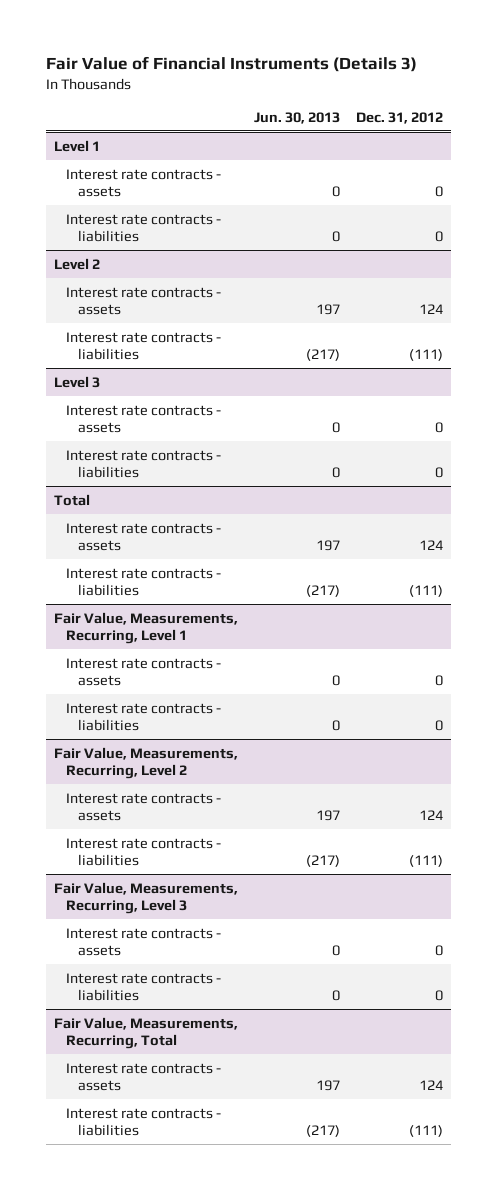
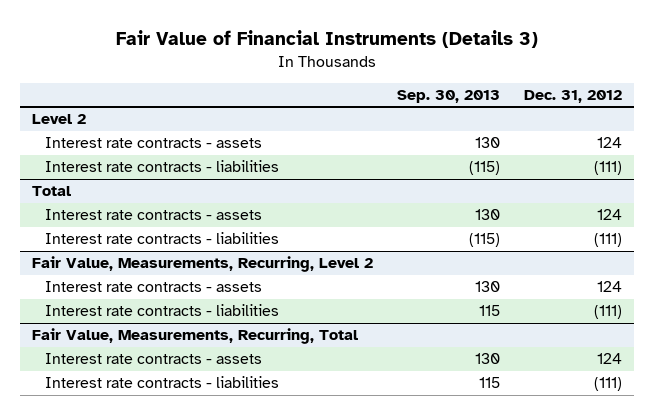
- | Jun. 30, 2013 | Dec. 31, 2012
+ | Sep. 30, 2013 | Dec. 31, 2012
- Level 1
- Interest rate contracts - assets | 0 | 0
- Interest rate contracts - liabilities | 0 | 0
- Level 3
- Interest rate contracts - assets | 0 | 0
- Interest rate contracts - liabilities | 0 | 0
- Fair Value, Measurements, Recurring, Level 1
- Interest rate contracts - assets | 0 | 0
- Interest rate contracts - liabilities | 0 | 0
- Fair Value, Measurements, Recurring, Level 3
- Interest rate contracts - assets | 0 | 0
- Interest rate contracts - liabilities | 0 | 0

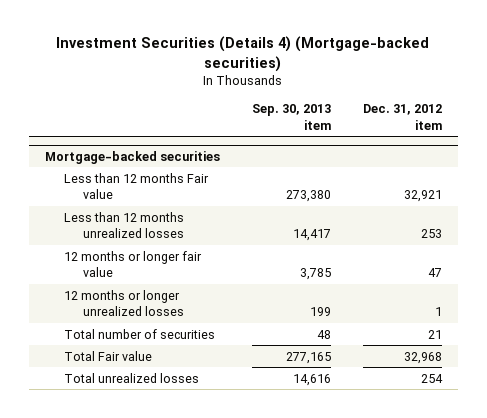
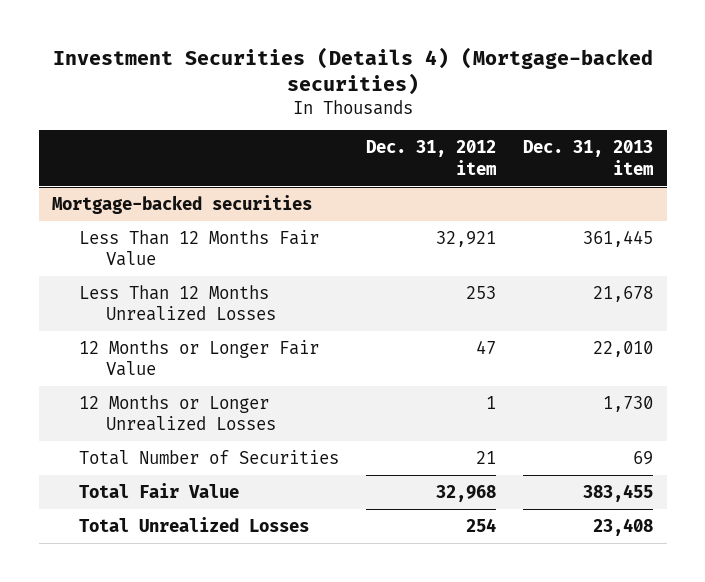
- | Sep. 30, 2013 item | Dec. 31, 2012 item
+ | Dec. 31, 2012 item | Dec. 31, 2013 item
@ Mortgage-backed securities
- Less than 12 months Fair value | 273,380 | 32,921
- Less than 12 months unrealized losses | 14,417 | 253
- 12 months or longer fair value | 3,785 | 47
- 12 months or longer unrealized losses | 199 | 1
- Total number of securities | 48 | 21
- Total Fair value | 277,165 | 32,968
- Total unrealized losses | 14,616 | 254
+ Less Than 12 Months Fair Value | 32,921 | 361,445
+ Less Than 12 Months Unrealized Losses | 253 | 21,678
+ 12 Months or Longer Fair Value | 47 | 22,010
+ 12 Months or Longer Unrealized Losses | 1 | 1,730
+ Total Number of Securities | 21 | 69
+ Total Fair Value | 32,968 | 383,455
+ Total Unrealized Losses | 254 | 23,408

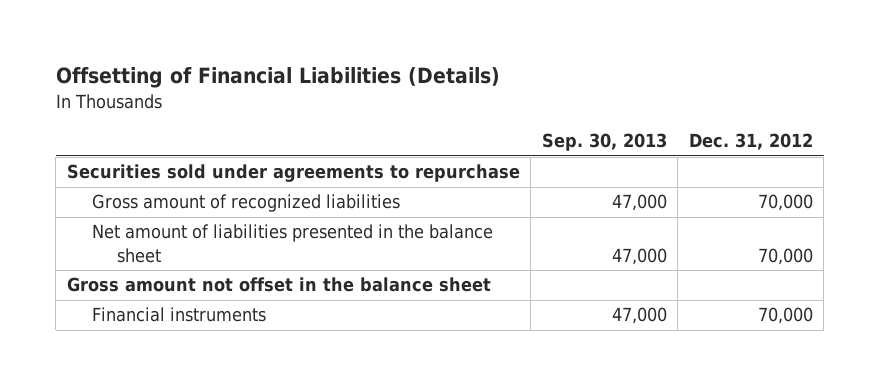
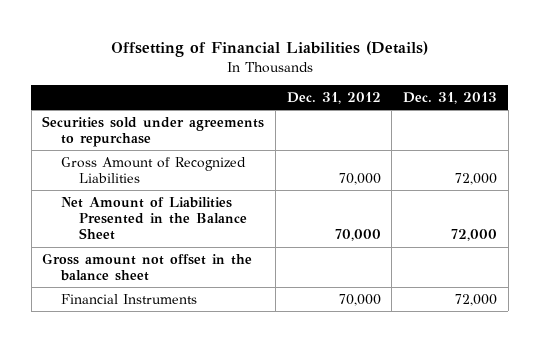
- | Sep. 30, 2013 | Dec. 31, 2012
+ | Dec. 31, 2012 | Dec. 31, 2013
- Gross amount of recognized liabilities | 47,000 | 70,000
- Net amount of liabilities presented in the balance sheet | 47,000 | 70,000
+ Gross Amount of Recognized Liabilities | 70,000 | 72,000
+ Net Amount of Liabilities Presented in the Balance Sheet | 70,000 | 72,000
- Financial instruments | 47,000 | 70,000
+ Financial Instruments | 70,000 | 72,000

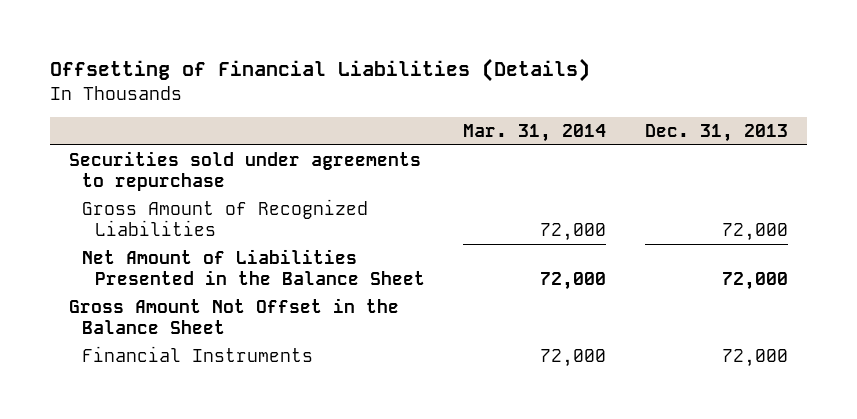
- | Dec. 31, 2012 | Dec. 31, 2013
+ | Mar. 31, 2014 | Dec. 31, 2013
- Gross amount not offset in the balance sheet
+ Gross Amount Not Offset in the Balance Sheet

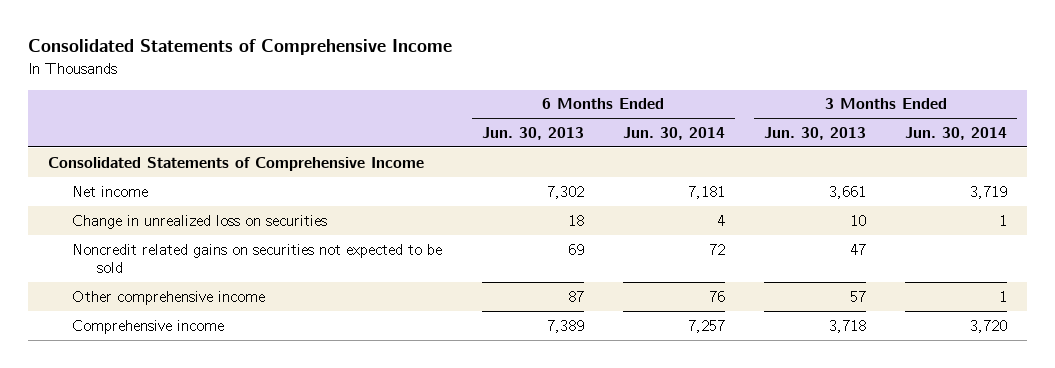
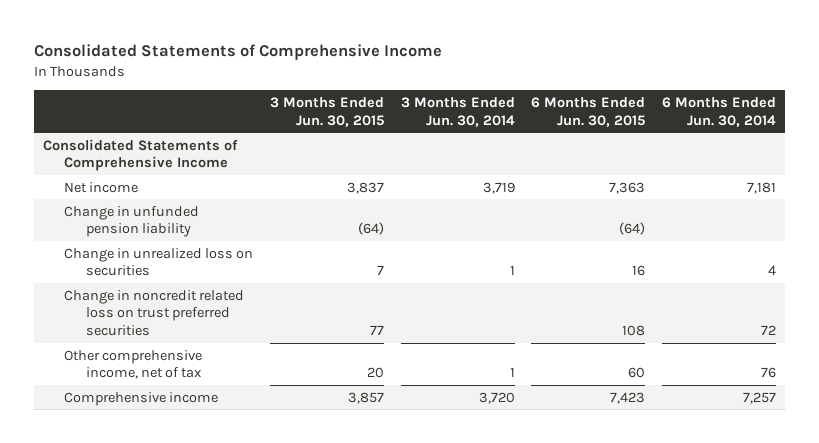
- | 6 Months Ended Jun. 30, 2013 | 6 Months Ended Jun. 30, 2014 | 3 Months Ended Jun. 30, 2013 | 3 Months Ended Jun. 30, 2014
+ | 3 Months Ended Jun. 30, 2015 | 3 Months Ended Jun. 30, 2014 | 6 Months Ended Jun. 30, 2015 | 6 Months Ended Jun. 30, 2014
+ Change in unfunded pension liability | (64) | | (64) |
- Noncredit related gains on securities not expected to be sold | 69 | 72 | 47 |
- Other comprehensive income | 87 | 76 | 57 | 1
+ Change in noncredit related loss on trust preferred securities | 77 | | 108 | 72
+ Other comprehensive income, net of tax | 20 | 1 | 60 | 76

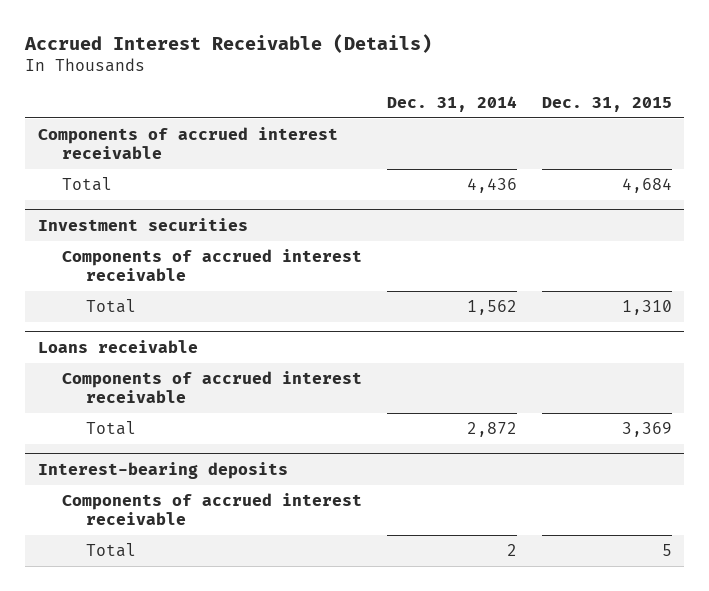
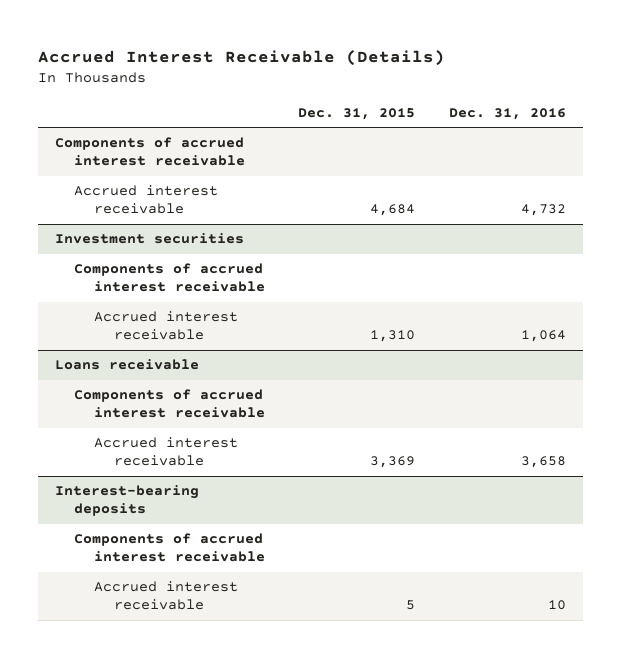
- | Dec. 31, 2014 | Dec. 31, 2015
+ | Dec. 31, 2015 | Dec. 31, 2016
- Total | 4,436 | 4,684
+ Accrued interest receivable | 4,684 | 4,732
@ Investment securities
- Total | 1,562 | 1,310
+ Accrued interest receivable | 1,310 | 1,064
@ Loans receivable
- Total | 2,872 | 3,369
+ Accrued interest receivable | 3,369 | 3,658
@ Interest-bearing deposits
- Total | 2 | 5
+ Accrued interest receivable | 5 | 10

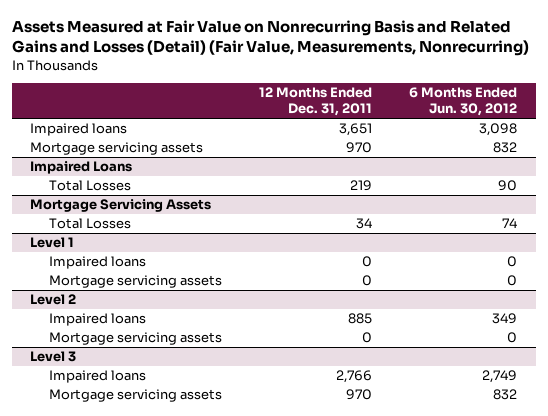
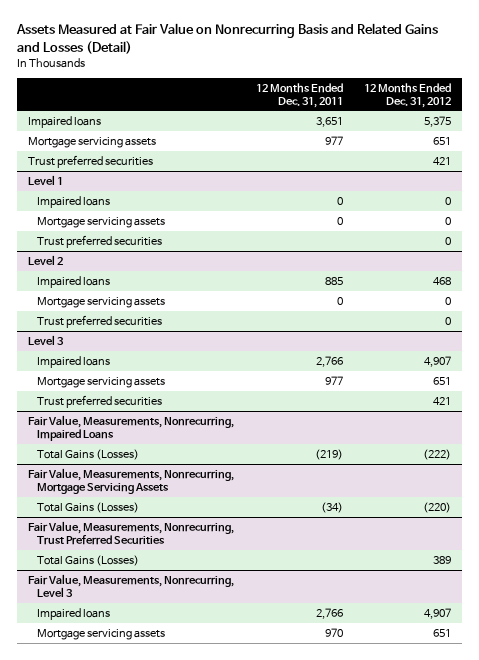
- Assets Measured at Fair Value on Nonrecurring Basis and Related Gains and Losses (Detail) (Fair Value, Measurements, Nonrecurring)
+ Assets Measured at Fair Value on Nonrecurring Basis and Related Gains and Losses (Detail)
- | 12 Months Ended Dec. 31, 2011 | 6 Months Ended Jun. 30, 2012
+ | 12 Months Ended Dec. 31, 2011 | 12 Months Ended Dec. 31, 2012
- Mortgage servicing assets | 970 | 832
- Impaired Loans
- Total Losses | 219 | 90
- Mortgage Servicing Assets
- Total Losses | 34 | 74
+ Mortgage servicing assets | 977 | 651
+ Trust preferred securities | | 421
@ Level 1
+ Trust preferred securities | | 0
@ Level 2
+ Trust preferred securities | | 0
@ Level 3
+ Mortgage servicing assets | 977 | 651
+ Trust preferred securities | | 421
+ Fair Value, Measurements, Nonrecurring, Impaired Loans
+ Total Gains (Losses) | (219) | (222)
+ Fair Value, Measurements, Nonrecurring, Mortgage Servicing Assets
+ Total Gains (Losses) | (34) | (220)
+ Fair Value, Measurements, Nonrecurring, Trust Preferred Securities
+ Total Gains (Losses) | | 389
+ Fair Value, Measurements, Nonrecurring, Level 3
+ Impaired loans | 2,766 | 4,907

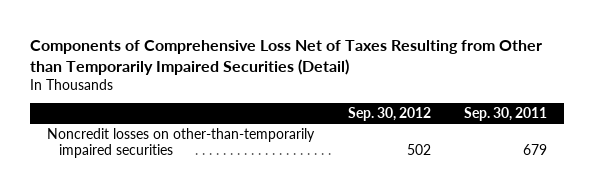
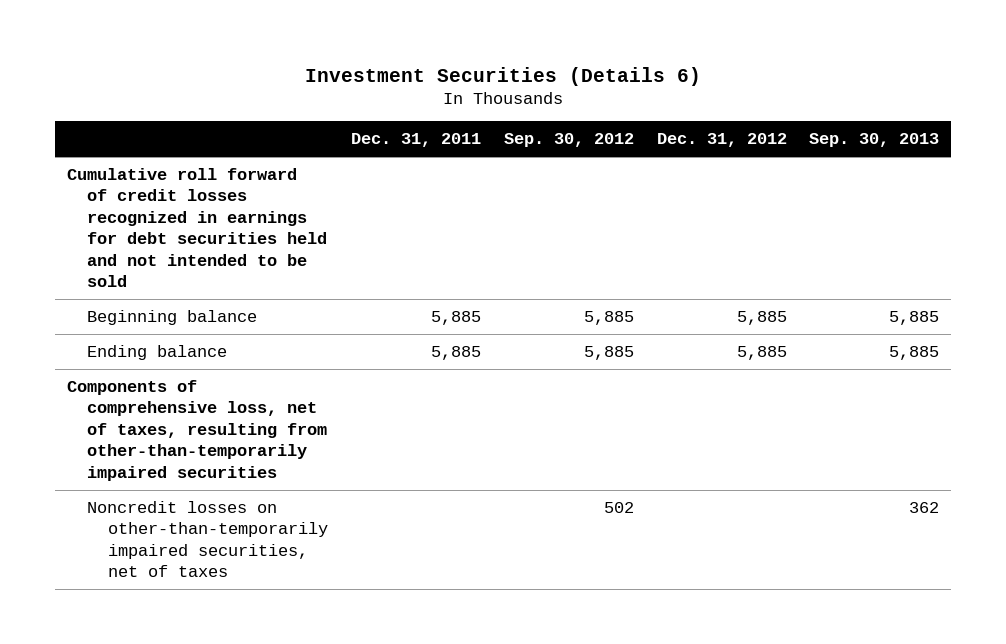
- Components of Comprehensive Loss Net of Taxes Resulting from Other than Temporarily Impaired Securities (Detail)
+ Investment Securities (Details 6)
- | Sep. 30, 2012 | Sep. 30, 2011
+ | Dec. 31, 2011 | Sep. 30, 2012 | Dec. 31, 2012 | Sep. 30, 2013
- Noncredit losses on other-than-temporarily impaired securities | 502 | 679
+ Cumulative roll forward of credit losses recognized in earnings for debt securities held and not intended to be sold
+ Beginning balance | 5,885 | 5,885 | 5,885 | 5,885
+ Ending balance | 5,885 | 5,885 | 5,885 | 5,885
+ Components of comprehensive loss, net of taxes, resulting from other-than-temporarily impaired securities
+ Noncredit losses on other-than-temporarily impaired securities, net of taxes | | 502 | | 362

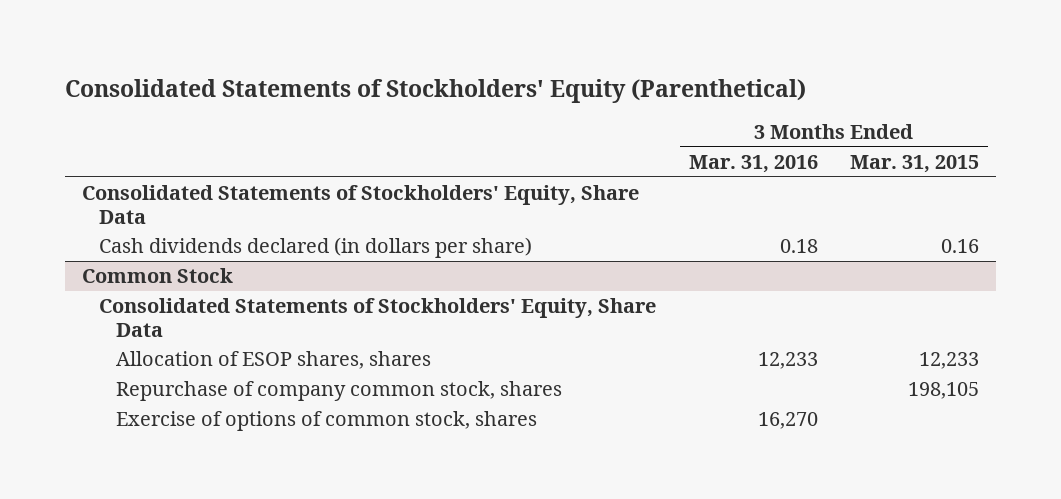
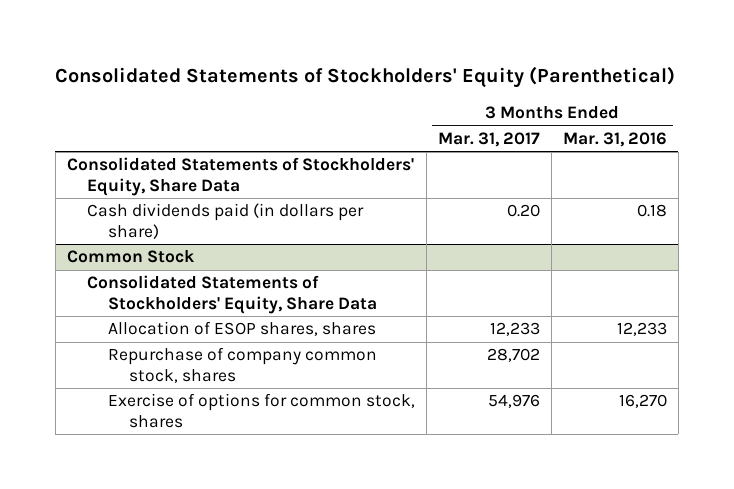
- | 3 Months Ended Mar. 31, 2016 | 3 Months Ended Mar. 31, 2015
+ | 3 Months Ended Mar. 31, 2017 | 3 Months Ended Mar. 31, 2016
- Cash dividends declared (in dollars per share) | 0.18 | 0.16
+ Cash dividends paid (in dollars per share) | 0.20 | 0.18
@ Common Stock
- Exercise of options of common stock, shares | 16,270 |
+ Exercise of options for common stock, shares | 54,976 | 16,270

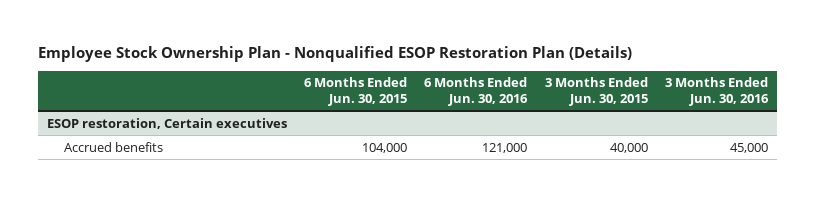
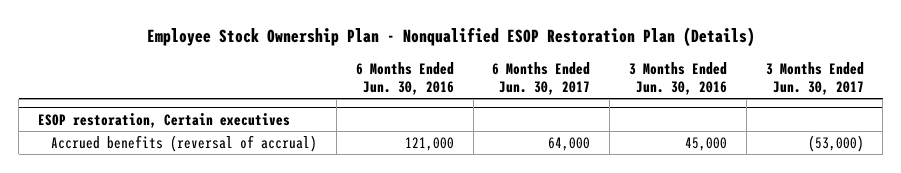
- | 6 Months Ended Jun. 30, 2015 | 6 Months Ended Jun. 30, 2016 | 3 Months Ended Jun. 30, 2015 | 3 Months Ended Jun. 30, 2016
+ | 6 Months Ended Jun. 30, 2016 | 6 Months Ended Jun. 30, 2017 | 3 Months Ended Jun. 30, 2016 | 3 Months Ended Jun. 30, 2017
@ ESOP restoration, Certain executives
- Accrued benefits | 104,000 | 121,000 | 40,000 | 45,000
+ Accrued benefits (reversal of accrual) | 121,000 | 64,000 | 45,000 | (53,000)

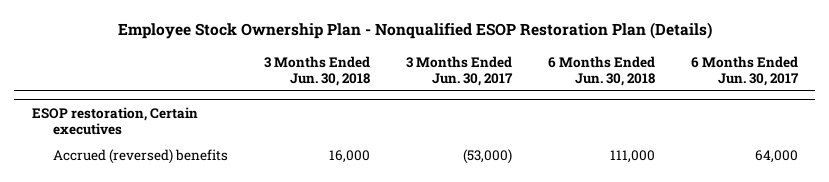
- | 6 Months Ended Jun. 30, 2016 | 6 Months Ended Jun. 30, 2017 | 3 Months Ended Jun. 30, 2016 | 3 Months Ended Jun. 30, 2017
+ | 3 Months Ended Jun. 30, 2018 | 3 Months Ended Jun. 30, 2017 | 6 Months Ended Jun. 30, 2018 | 6 Months Ended Jun. 30, 2017
@ ESOP restoration, Certain executives
- Accrued benefits (reversal of accrual) | 121,000 | 64,000 | 45,000 | (53,000)
+ Accrued (reversed) benefits | 16,000 | (53,000) | 111,000 | 64,000

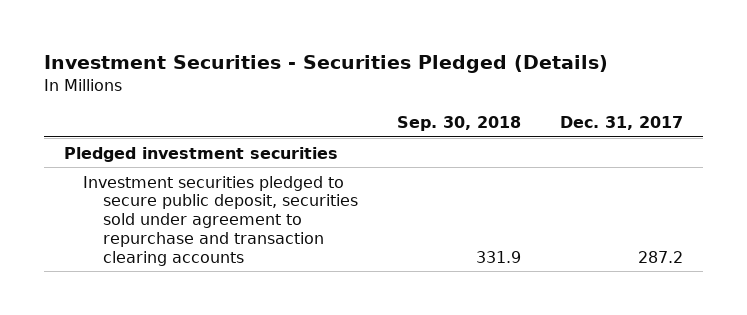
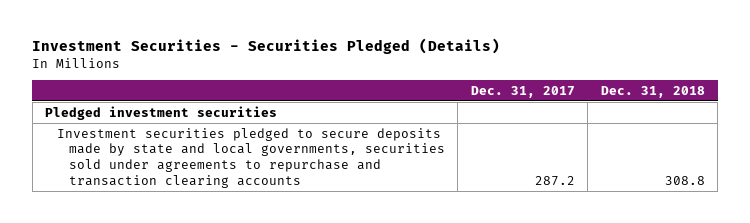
- | Sep. 30, 2018 | Dec. 31, 2017
+ | Dec. 31, 2017 | Dec. 31, 2018
- Investment securities pledged to secure public deposit, securities sold under agreement to repurchase and transaction clearing accounts | 331.9 | 287.2
+ Investment securities pledged to secure deposits made by state and local governments, securities sold under agreements to repurchase and transaction clearing accounts | 287.2 | 308.8

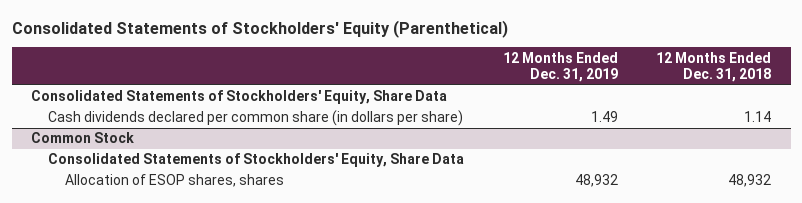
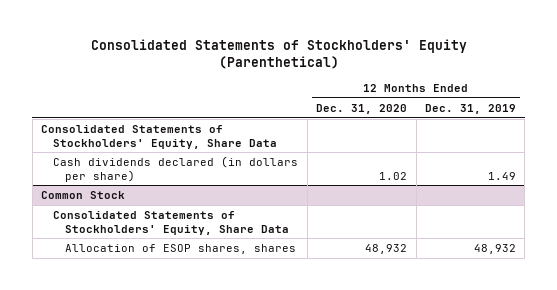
- | 12 Months Ended Dec. 31, 2019 | 12 Months Ended Dec. 31, 2018
+ | 12 Months Ended Dec. 31, 2020 | 12 Months Ended Dec. 31, 2019
- Cash dividends declared per common share (in dollars per share) | 1.49 | 1.14
+ Cash dividends declared (in dollars per share) | 1.02 | 1.49

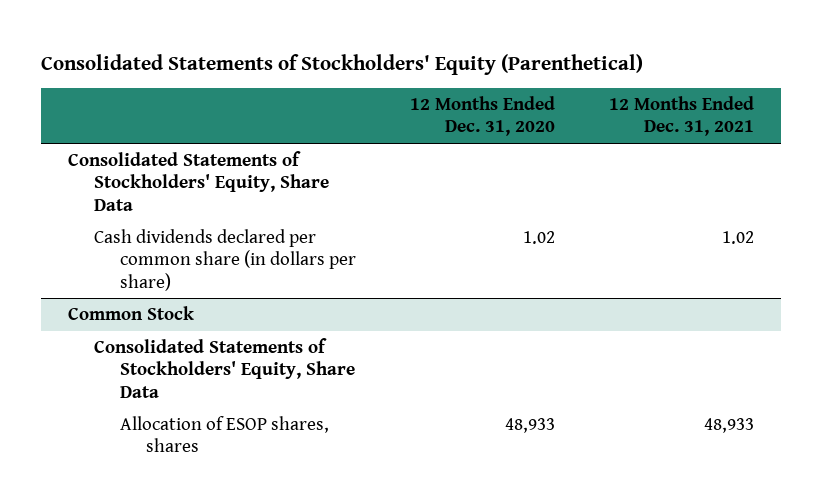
- | 12 Months Ended Dec. 31, 2020 | 12 Months Ended Dec. 31, 2019
+ | 12 Months Ended Dec. 31, 2020 | 12 Months Ended Dec. 31, 2021
- Cash dividends declared (in dollars per share) | 1.02 | 1.49
+ Cash dividends declared per common share (in dollars per share) | 1.02 | 1.02
@ Common Stock
- Allocation of ESOP shares, shares | 48,932 | 48,932
+ Allocation of ESOP shares, shares | 48,933 | 48,933

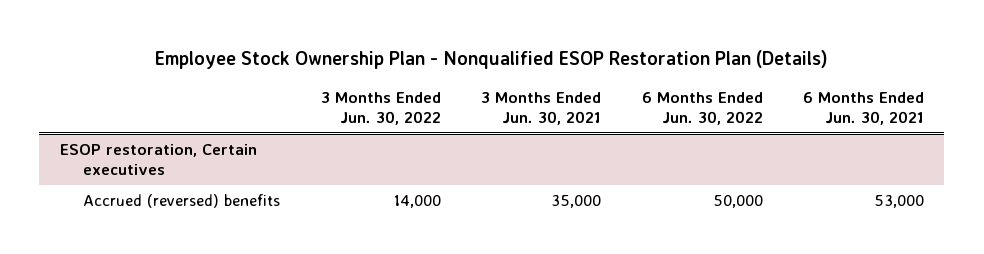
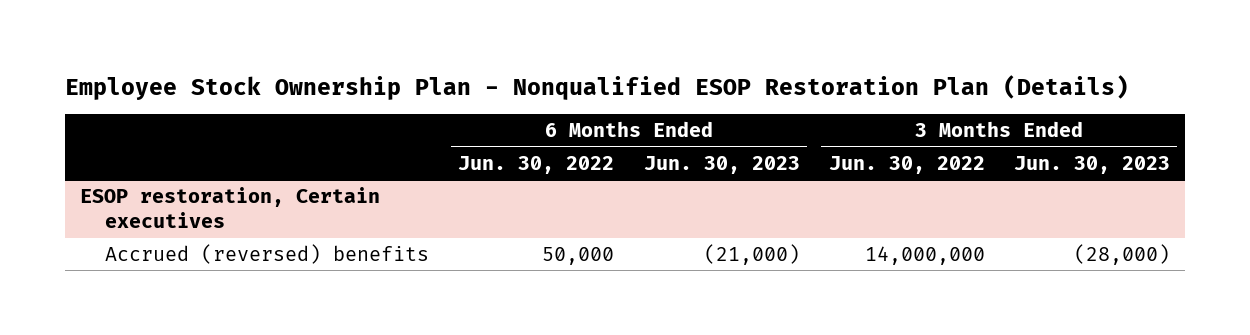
- | 3 Months Ended Jun. 30, 2022 | 3 Months Ended Jun. 30, 2021 | 6 Months Ended Jun. 30, 2022 | 6 Months Ended Jun. 30, 2021
+ | 6 Months Ended Jun. 30, 2022 | 6 Months Ended Jun. 30, 2023 | 3 Months Ended Jun. 30, 2022 | 3 Months Ended Jun. 30, 2023
@ ESOP restoration, Certain executives
- Accrued (reversed) benefits | 14,000 | 35,000 | 50,000 | 53,000
+ Accrued (reversed) benefits | 50,000 | (21,000) | 14,000,000 | (28,000)

